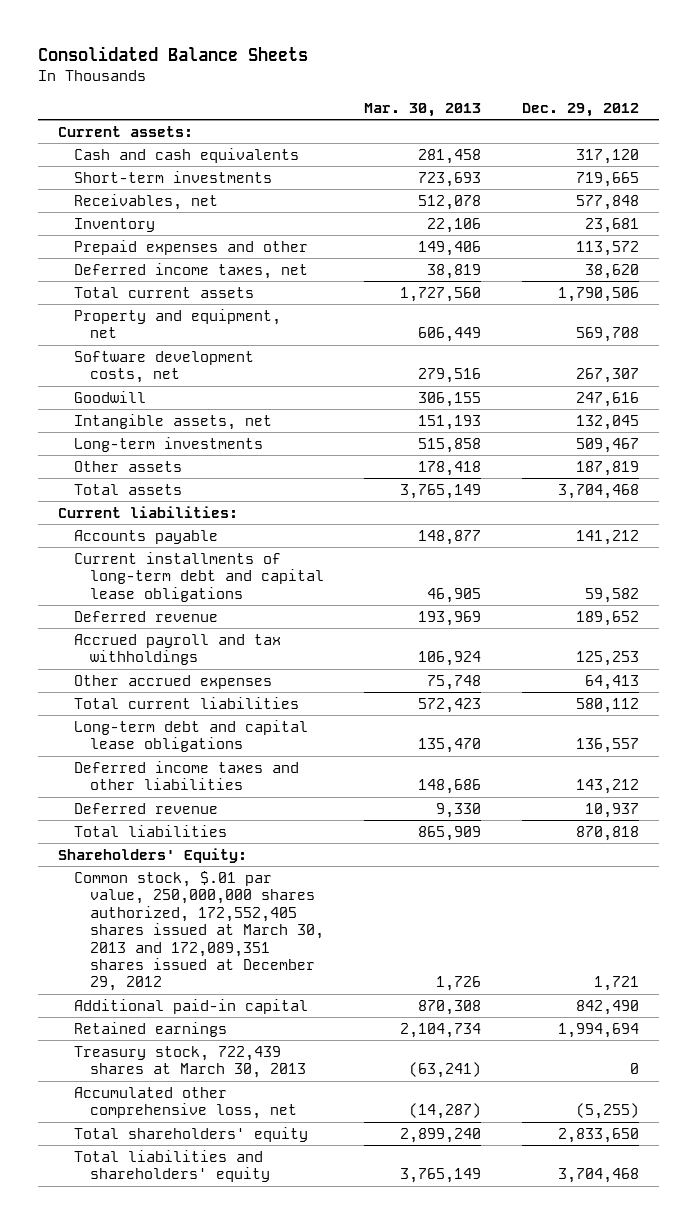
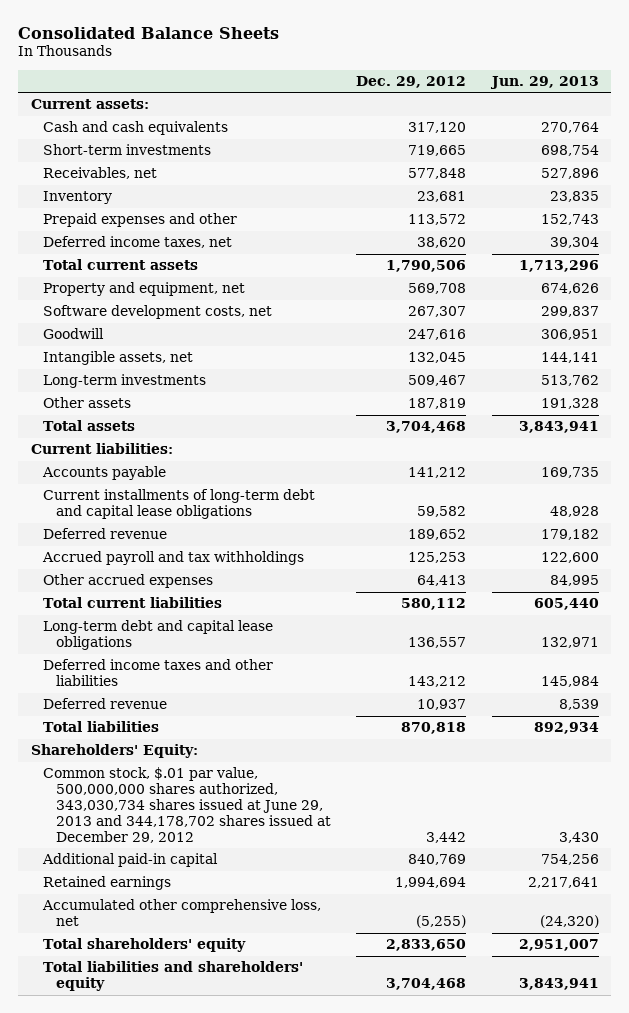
- | Mar. 30, 2013 | Dec. 29, 2012
+ | Dec. 29, 2012 | Jun. 29, 2013
- Common stock, $.01 par value, 250,000,000 shares authorized, 172,552,405 shares issued at March 30, 2013 and 172,089,351 shares issued at December 29, 2012 | 1,726 | 1,721
- Additional paid-in capital | 870,308 | 842,490
+ Common stock, $.01 par value, 500,000,000 shares authorized, 343,030,734 shares issued at June 29, 2013 and 344,178,702 shares issued at December 29, 2012 | 3,442 | 3,430
+ Additional paid-in capital | 840,769 | 754,256
- Treasury stock, 722,439 shares at March 30, 2013 | (63,241) | 0

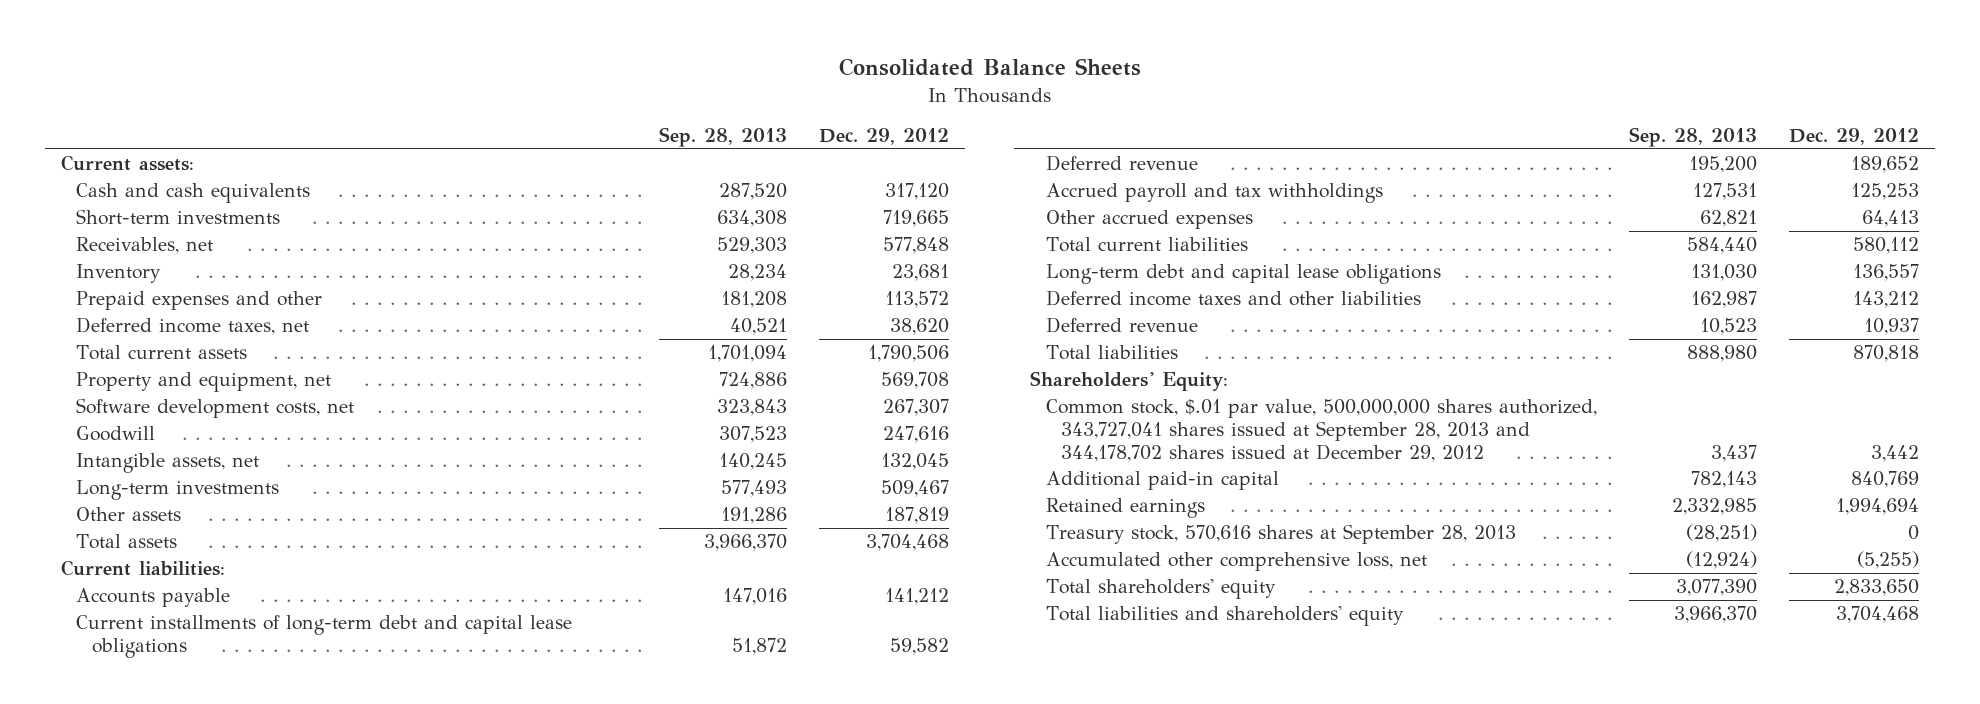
- | Dec. 29, 2012 | Jun. 29, 2013
+ | Sep. 28, 2013 | Dec. 29, 2012
- Common stock, $.01 par value, 500,000,000 shares authorized, 343,030,734 shares issued at June 29, 2013 and 344,178,702 shares issued at December 29, 2012 | 3,442 | 3,430
+ Common stock, $.01 par value, 500,000,000 shares authorized, 343,727,041 shares issued at September 28, 2013 and 344,178,702 shares issued at December 29, 2012 | 3,437 | 3,442
+ Treasury stock, 570,616 shares at September 28, 2013 | (28,251) | 0

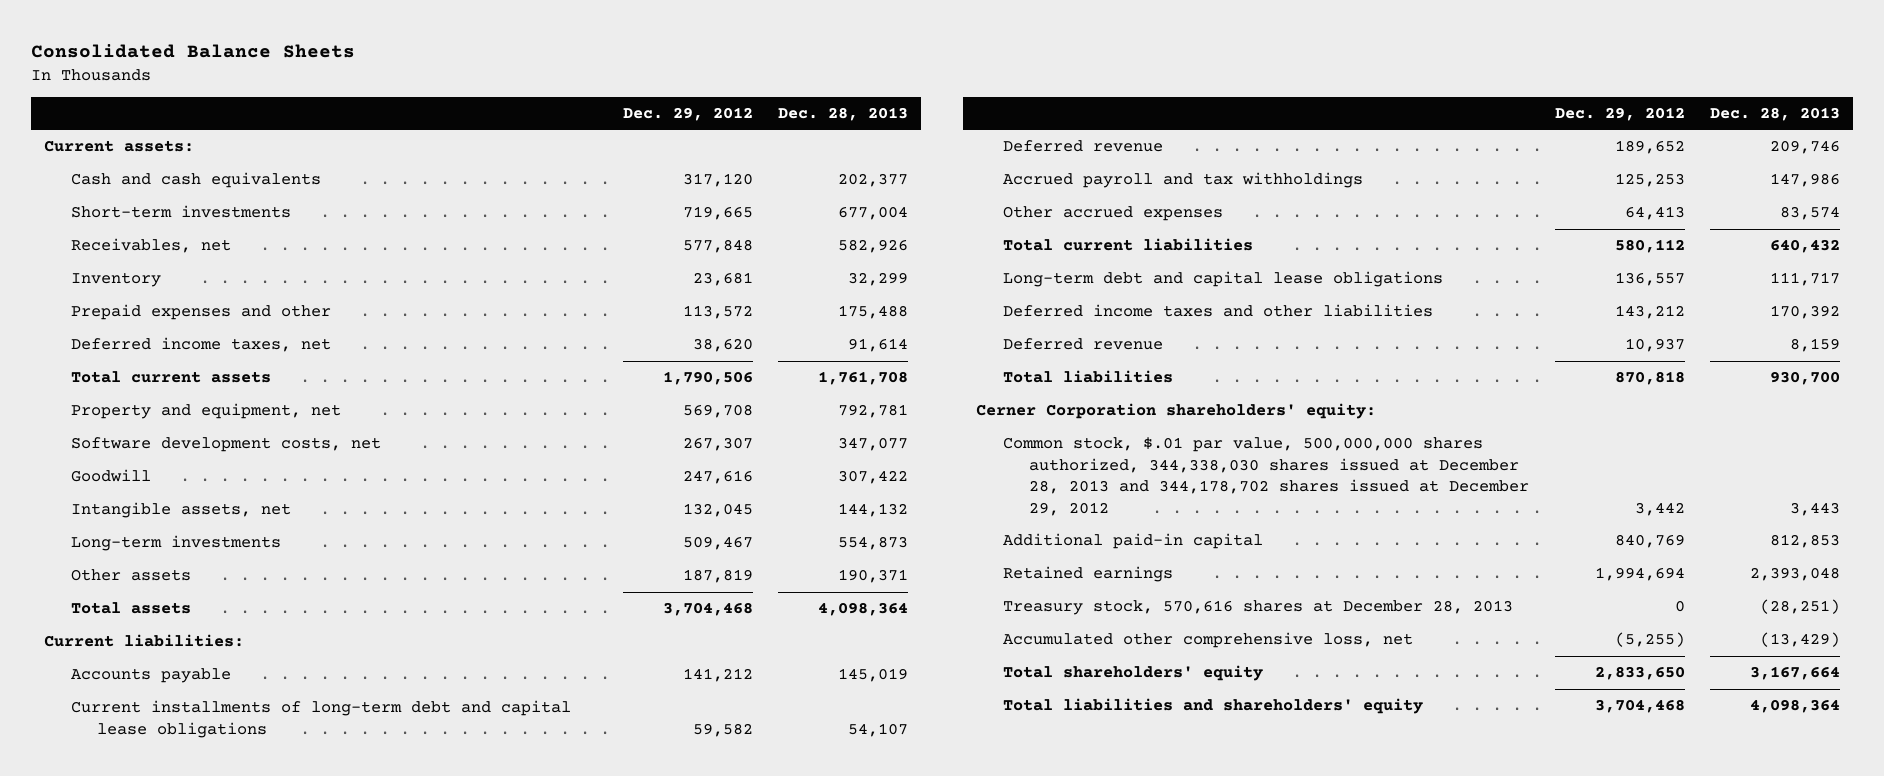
- | Sep. 28, 2013 | Dec. 29, 2012
+ | Dec. 29, 2012 | Dec. 28, 2013
- Shareholders' Equity:
- Common stock, $.01 par value, 500,000,000 shares authorized, 343,727,041 shares issued at September 28, 2013 and 344,178,702 shares issued at December 29, 2012 | 3,437 | 3,442
+ Cerner Corporation shareholders' equity:
+ Common stock, $.01 par value, 500,000,000 shares authorized, 344,338,030 shares issued at December 28, 2013 and 344,178,702 shares issued at December 29, 2012 | 3,442 | 3,443
- Treasury stock, 570,616 shares at September 28, 2013 | (28,251) | 0
+ Treasury stock, 570,616 shares at December 28, 2013 | 0 | (28,251)

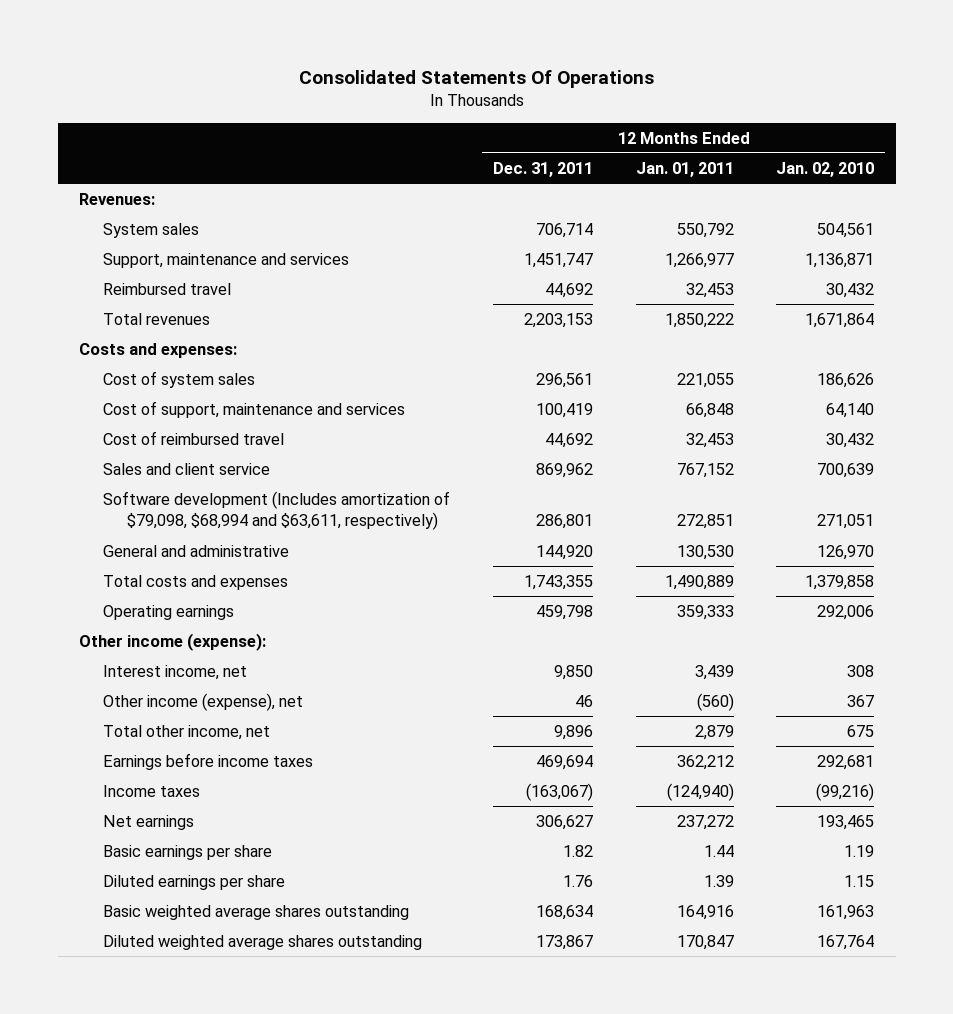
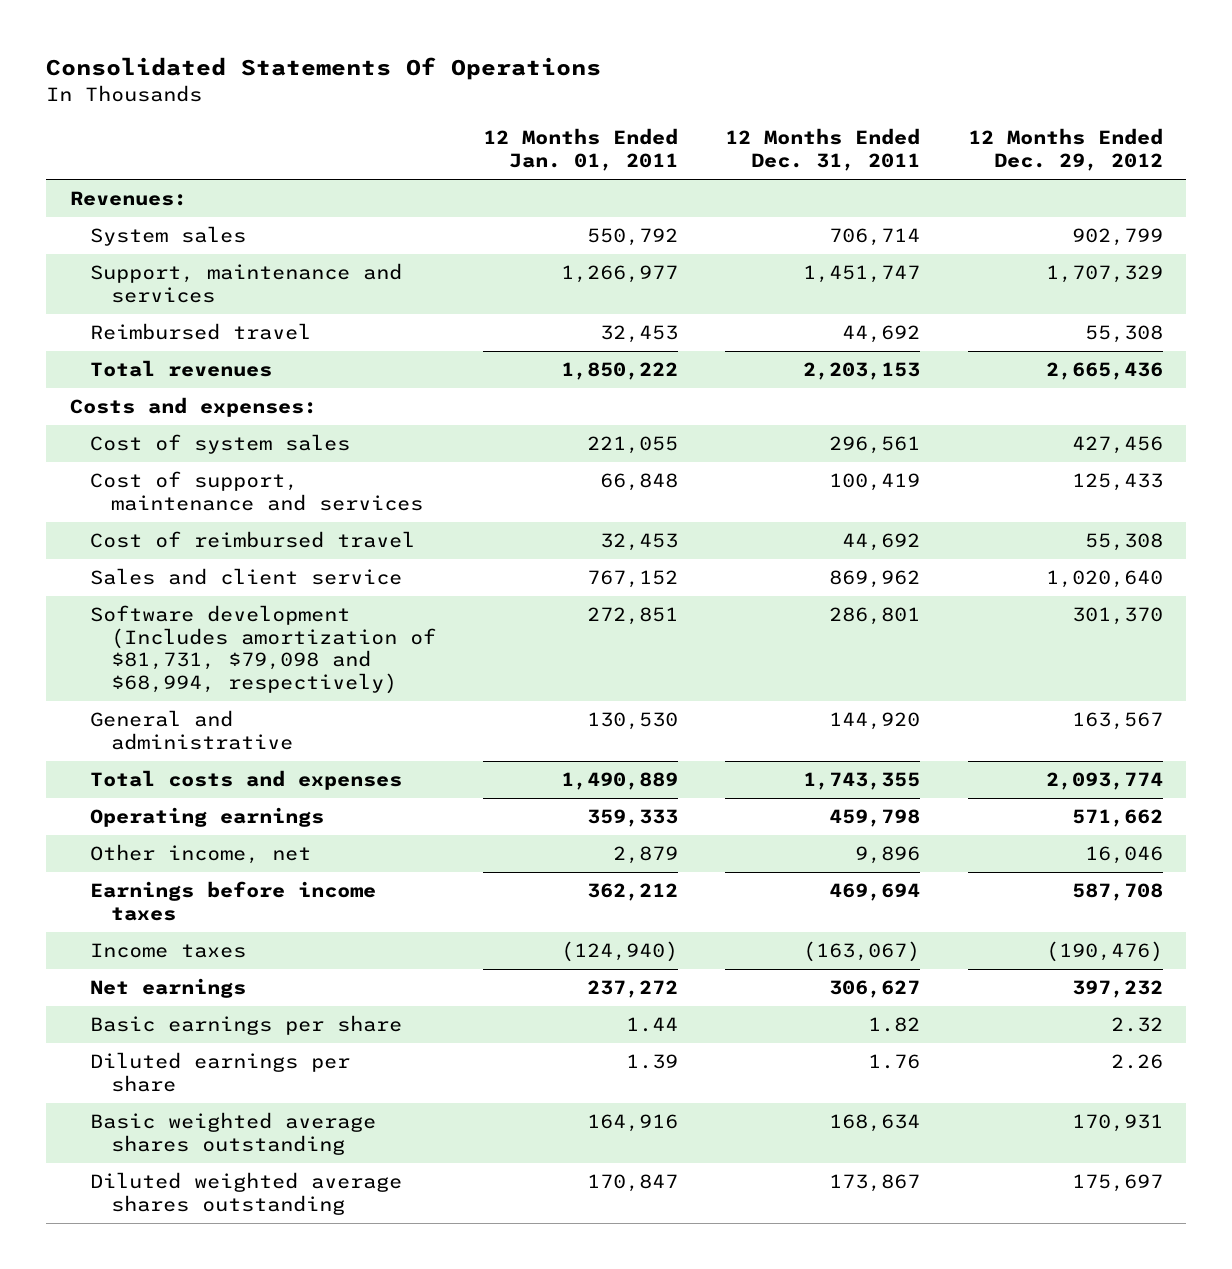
- | 12 Months Ended Dec. 31, 2011 | 12 Months Ended Jan. 01, 2011 | 12 Months Ended Jan. 02, 2010
+ | 12 Months Ended Jan. 01, 2011 | 12 Months Ended Dec. 31, 2011 | 12 Months Ended Dec. 29, 2012
- Software development (Includes amortization of $79,098, $68,994 and $63,611, respectively) | 286,801 | 272,851 | 271,051
+ Software development (Includes amortization of $81,731, $79,098 and $68,994, respectively) | 272,851 | 286,801 | 301,370
- Other income (expense):
- Interest income, net | 9,850 | 3,439 | 308
- Other income (expense), net | 46 | (560) | 367
- Total other income, net | 9,896 | 2,879 | 675
+ Other income, net | 2,879 | 9,896 | 16,046

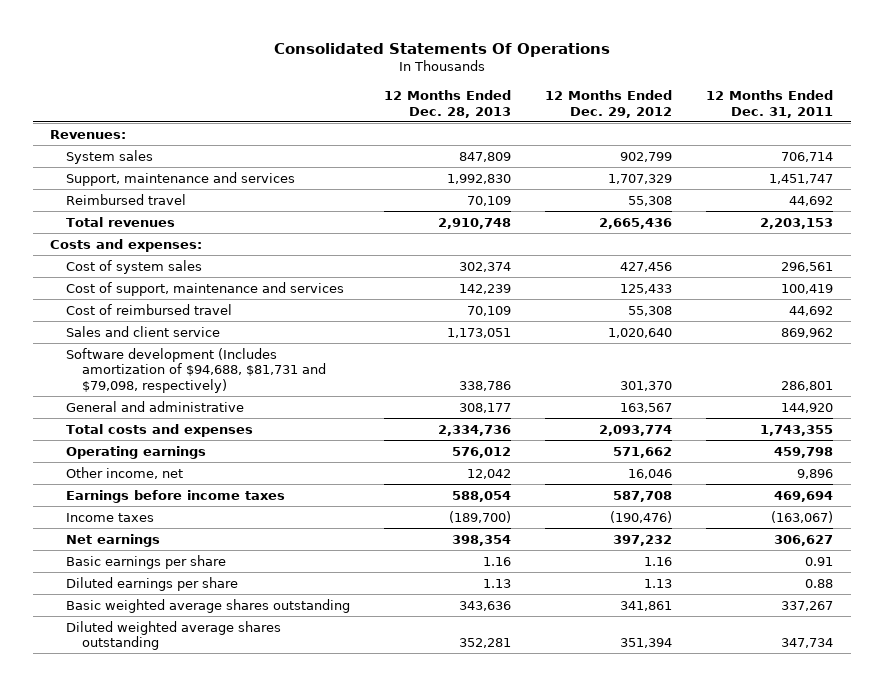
- | 12 Months Ended Jan. 01, 2011 | 12 Months Ended Dec. 31, 2011 | 12 Months Ended Dec. 29, 2012
+ | 12 Months Ended Dec. 28, 2013 | 12 Months Ended Dec. 29, 2012 | 12 Months Ended Dec. 31, 2011
- Software development (Includes amortization of $81,731, $79,098 and $68,994, respectively) | 272,851 | 286,801 | 301,370
+ Software development (Includes amortization of $94,688, $81,731 and $79,098, respectively) | 338,786 | 301,370 | 286,801
- Basic earnings per share | 1.44 | 1.82 | 2.32
- Diluted earnings per share | 1.39 | 1.76 | 2.26
- Basic weighted average shares outstanding | 164,916 | 168,634 | 170,931
- Diluted weighted average shares outstanding | 170,847 | 173,867 | 175,697
+ Basic earnings per share | 1.16 | 1.16 | 0.91
+ Diluted earnings per share | 1.13 | 1.13 | 0.88
+ Basic weighted average shares outstanding | 343,636 | 341,861 | 337,267
+ Diluted weighted average shares outstanding | 352,281 | 351,394 | 347,734

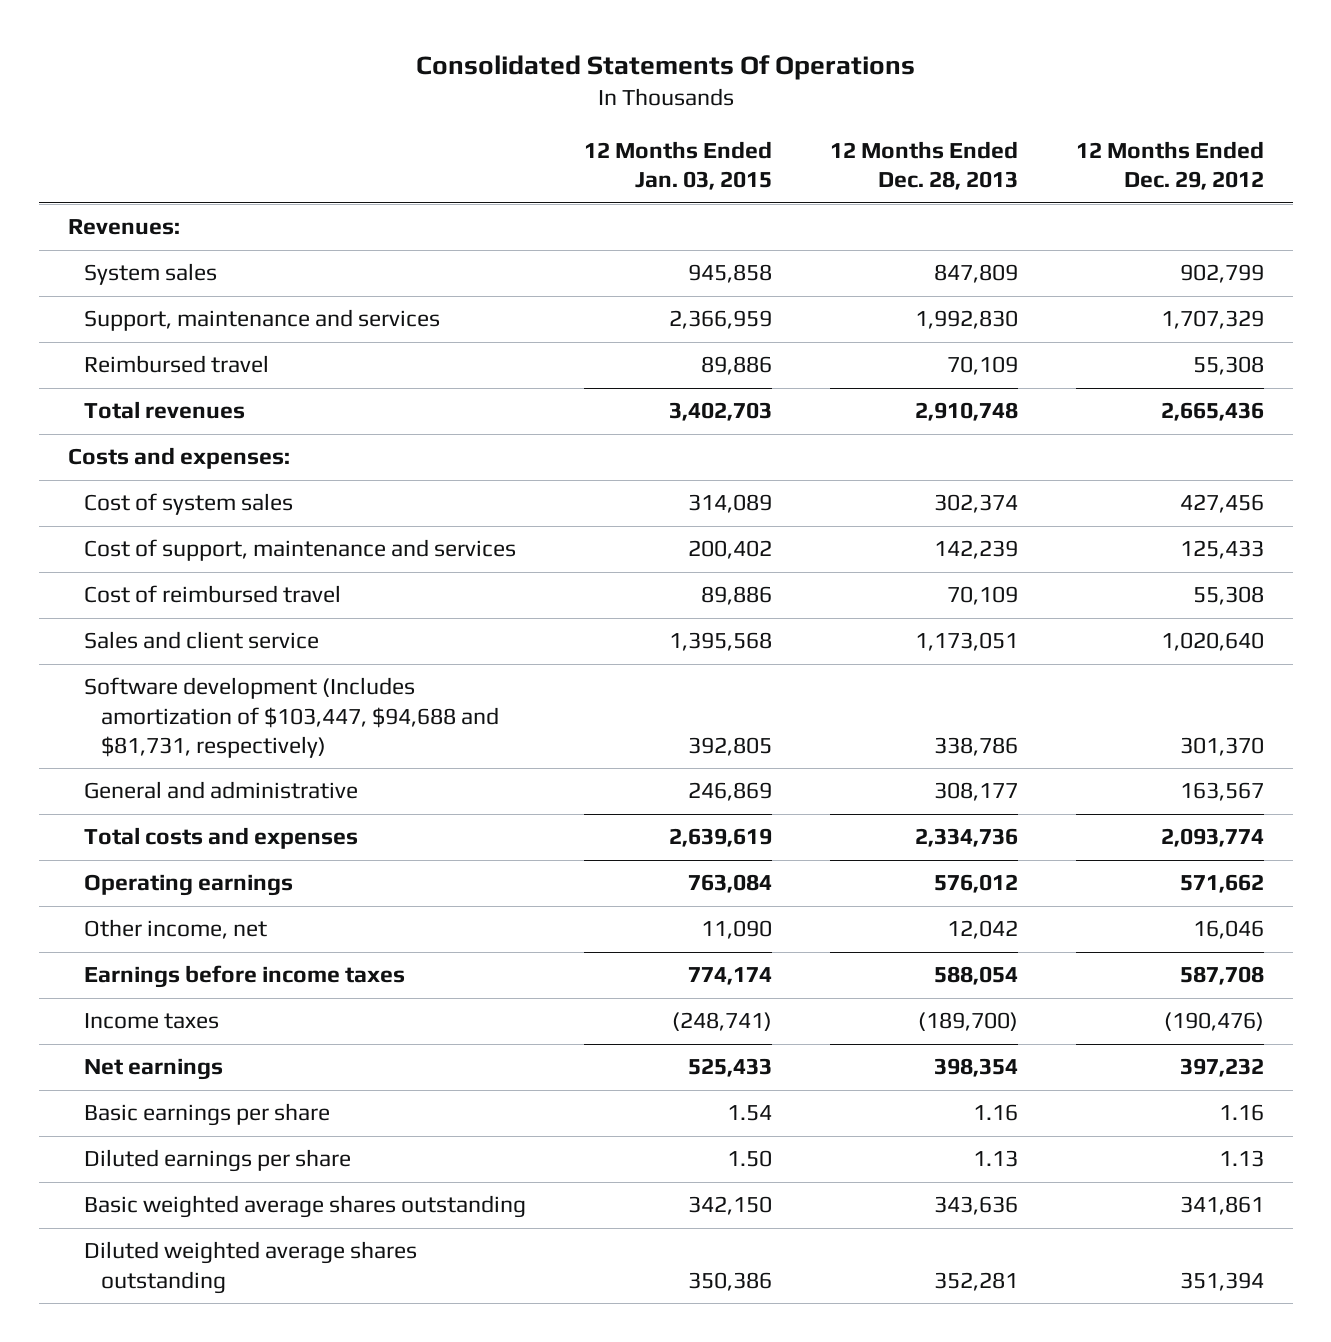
- | 12 Months Ended Dec. 28, 2013 | 12 Months Ended Dec. 29, 2012 | 12 Months Ended Dec. 31, 2011
+ | 12 Months Ended Jan. 03, 2015 | 12 Months Ended Dec. 28, 2013 | 12 Months Ended Dec. 29, 2012
- Software development (Includes amortization of $94,688, $81,731 and $79,098, respectively) | 338,786 | 301,370 | 286,801
+ Software development (Includes amortization of $103,447, $94,688 and $81,731, respectively) | 392,805 | 338,786 | 301,370

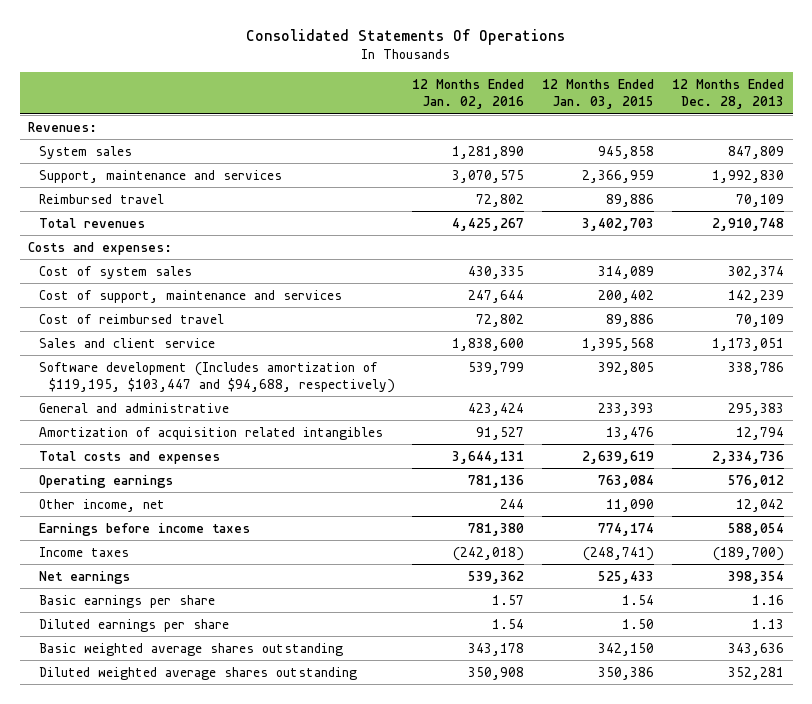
- | 12 Months Ended Jan. 03, 2015 | 12 Months Ended Dec. 28, 2013 | 12 Months Ended Dec. 29, 2012
+ | 12 Months Ended Jan. 02, 2016 | 12 Months Ended Jan. 03, 2015 | 12 Months Ended Dec. 28, 2013
- Software development (Includes amortization of $103,447, $94,688 and $81,731, respectively) | 392,805 | 338,786 | 301,370
- General and administrative | 246,869 | 308,177 | 163,567
+ Software development (Includes amortization of $119,195, $103,447 and $94,688, respectively) | 539,799 | 392,805 | 338,786
+ General and administrative | 423,424 | 233,393 | 295,383
+ Amortization of acquisition related intangibles | 91,527 | 13,476 | 12,794

